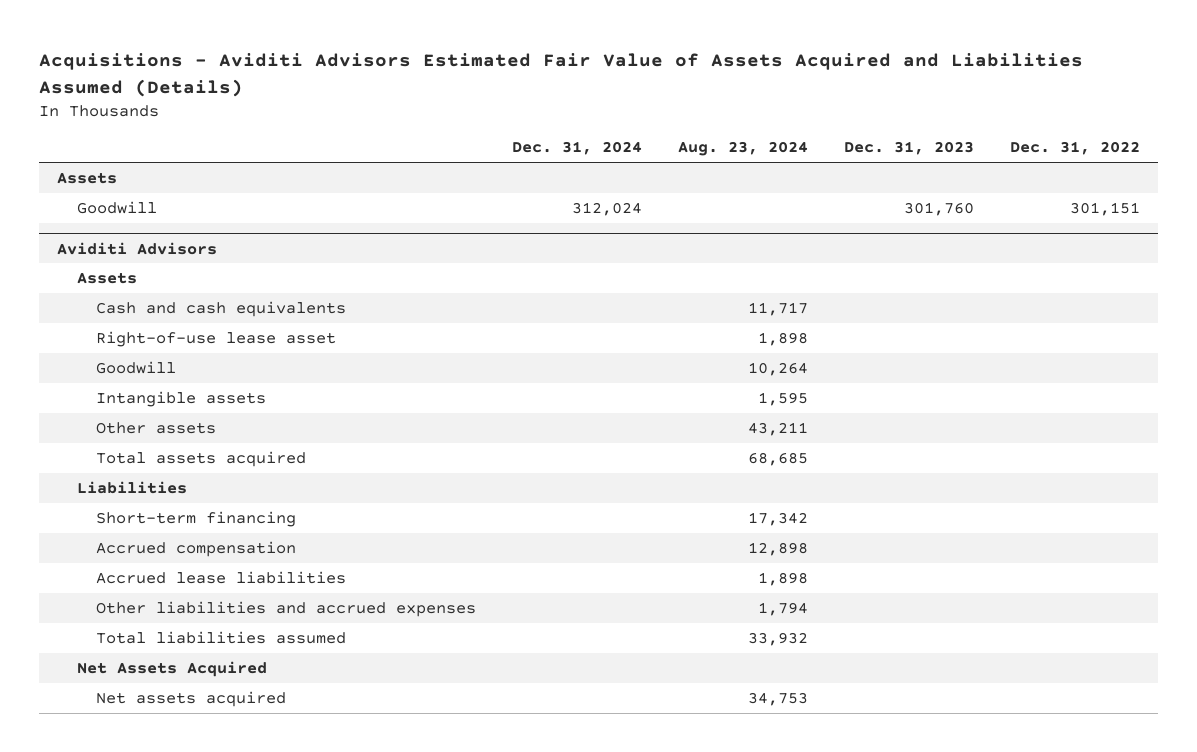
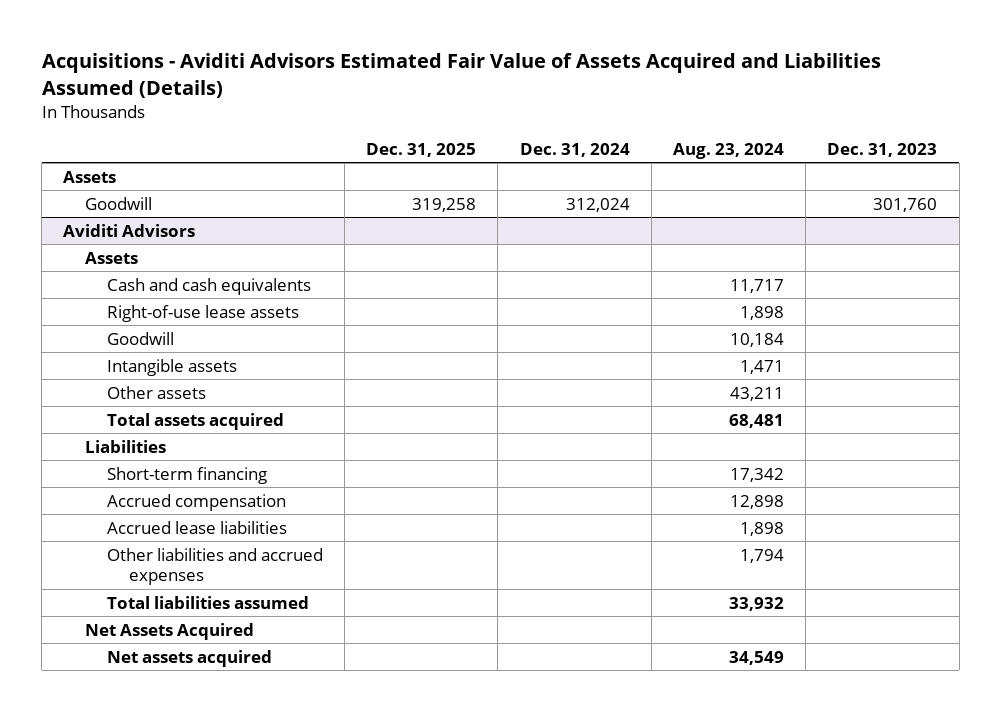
- | Dec. 31, 2024 | Aug. 23, 2024 | Dec. 31, 2023 | Dec. 31, 2022
+ | Dec. 31, 2025 | Dec. 31, 2024 | Aug. 23, 2024 | Dec. 31, 2023
@ Aviditi Advisors
- Right-of-use lease asset | | 1,898 | |
- Goodwill | | 10,264 | |
- Intangible assets | | 1,595 | |
+ Right-of-use lease assets | | | 1,898 |
+ Goodwill | | | 10,184 |
+ Intangible assets | | | 1,471 |
- Total assets acquired | | 68,685 | |
+ Total assets acquired | | | 68,481 |
- Net assets acquired | | 34,753 | |
+ Net assets acquired | | | 34,549 |

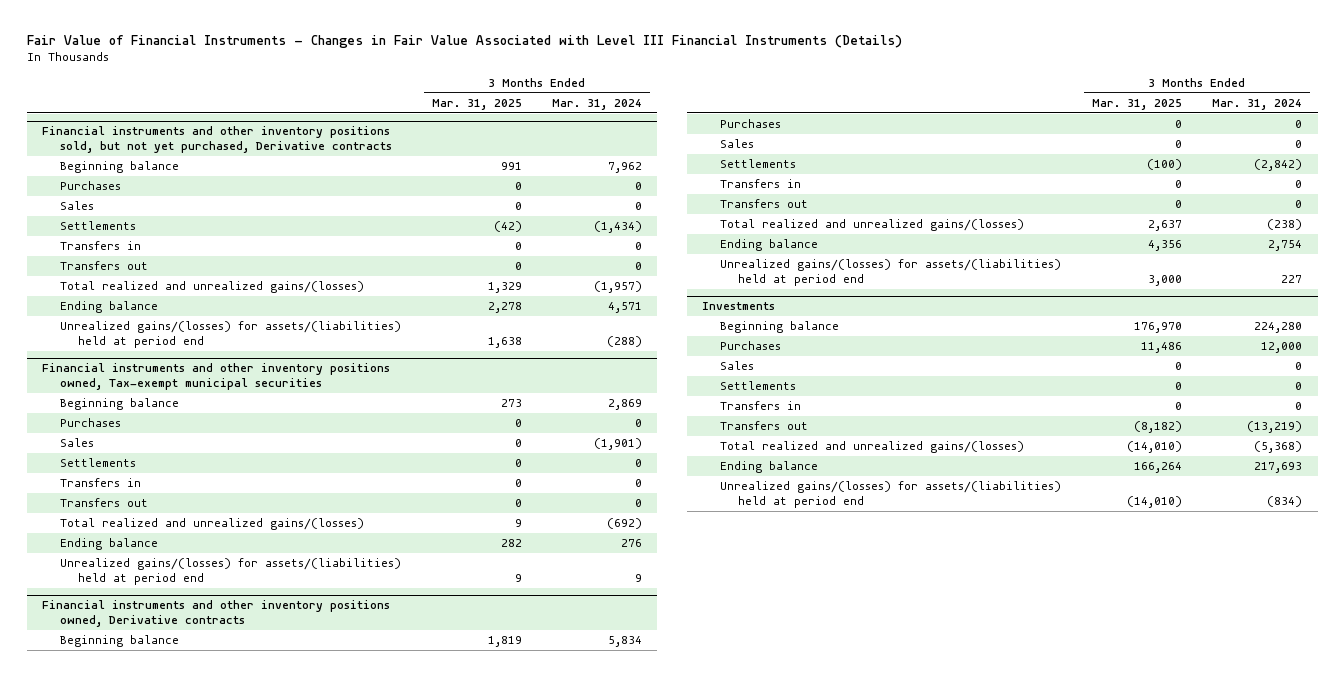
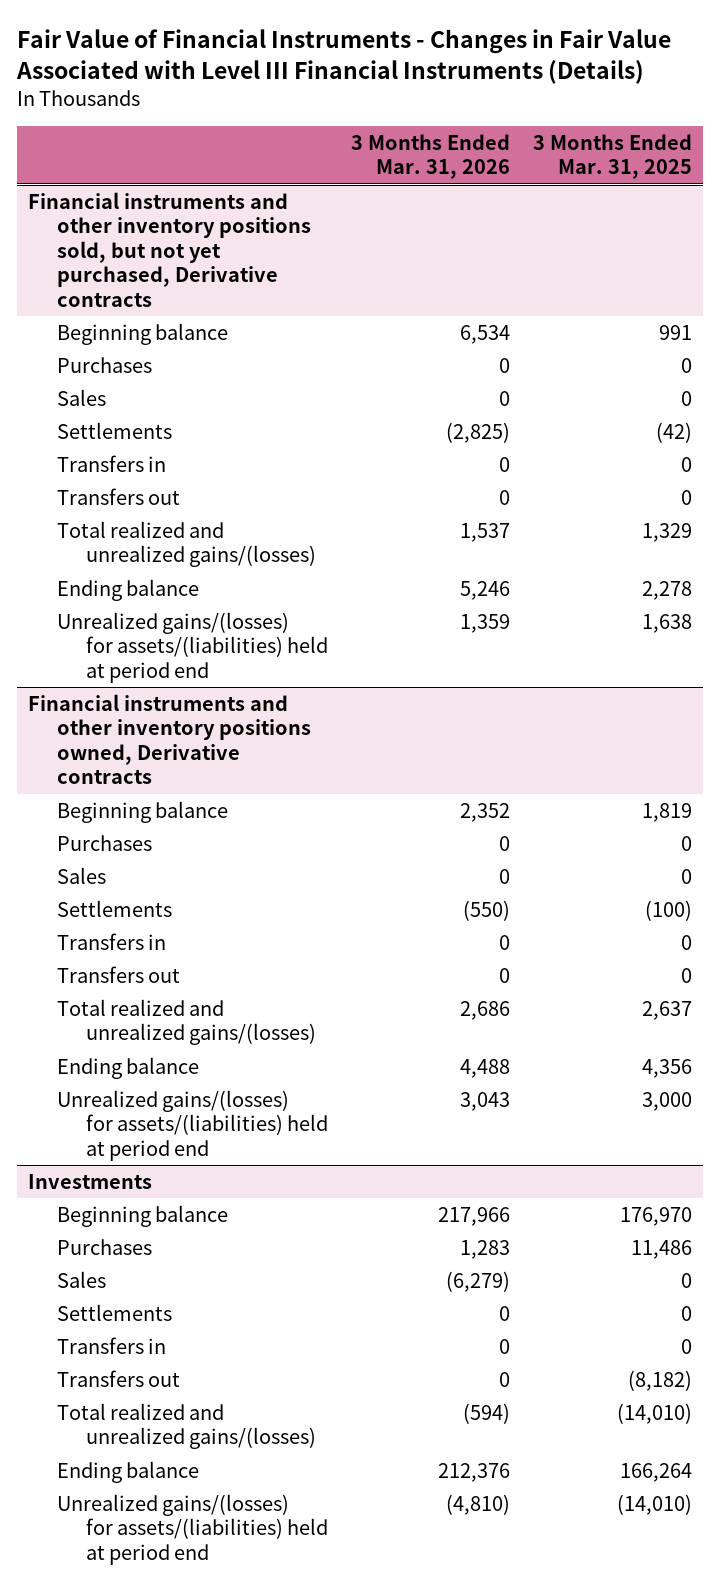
- | 3 Months Ended Mar. 31, 2025 | 3 Months Ended Mar. 31, 2024
+ | 3 Months Ended Mar. 31, 2026 | 3 Months Ended Mar. 31, 2025
- Financial instruments and other inventory positions owned, Tax-exempt municipal securities
- Beginning balance | 273 | 2,869
- Purchases | 0 | 0
- Sales | 0 | (1,901)
- Settlements | 0 | 0
- Transfers in | 0 | 0
- Transfers out | 0 | 0
- Total realized and unrealized gains/(losses) | 9 | (692)
- Ending balance | 282 | 276
- Unrealized gains/(losses) for assets/(liabilities) held at period end | 9 | 9

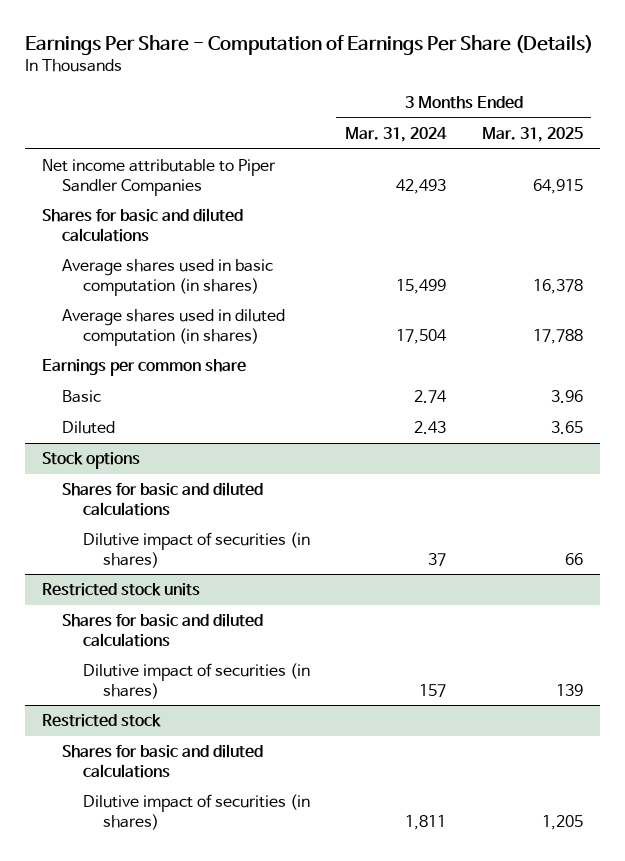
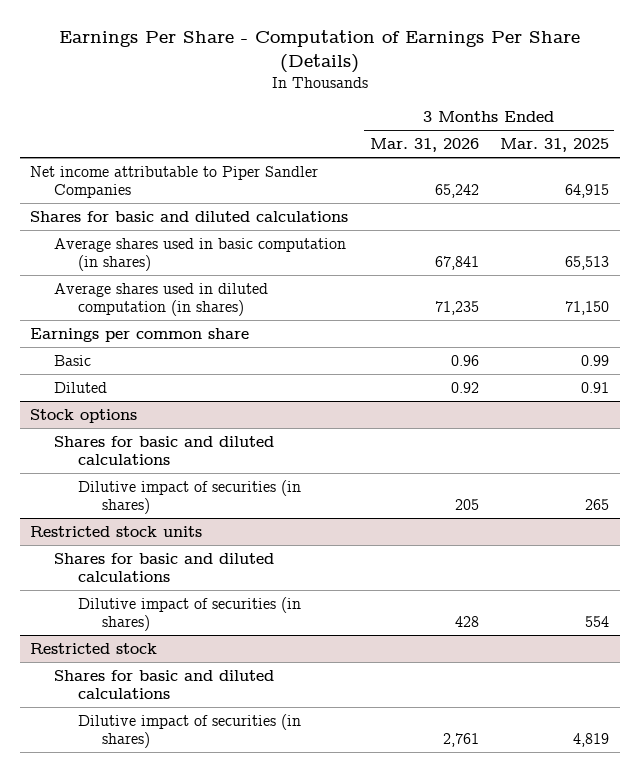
- | 3 Months Ended Mar. 31, 2024 | 3 Months Ended Mar. 31, 2025
+ | 3 Months Ended Mar. 31, 2026 | 3 Months Ended Mar. 31, 2025
- Average shares used in basic computation (in shares) | 15,499 | 16,378
- Average shares used in diluted computation (in shares) | 17,504 | 17,788
+ Average shares used in basic computation (in shares) | 67,841 | 65,513
+ Average shares used in diluted computation (in shares) | 71,235 | 71,150
- Basic | 2.74 | 3.96
- Diluted | 2.43 | 3.65
+ Basic | 0.96 | 0.99
+ Diluted | 0.92 | 0.91
@ Stock options
- Dilutive impact of securities (in shares) | 37 | 66
+ Dilutive impact of securities (in shares) | 205 | 265
@ Restricted stock units
- Dilutive impact of securities (in shares) | 157 | 139
+ Dilutive impact of securities (in shares) | 428 | 554
@ Restricted stock
- Dilutive impact of securities (in shares) | 1,811 | 1,205
+ Dilutive impact of securities (in shares) | 2,761 | 4,819

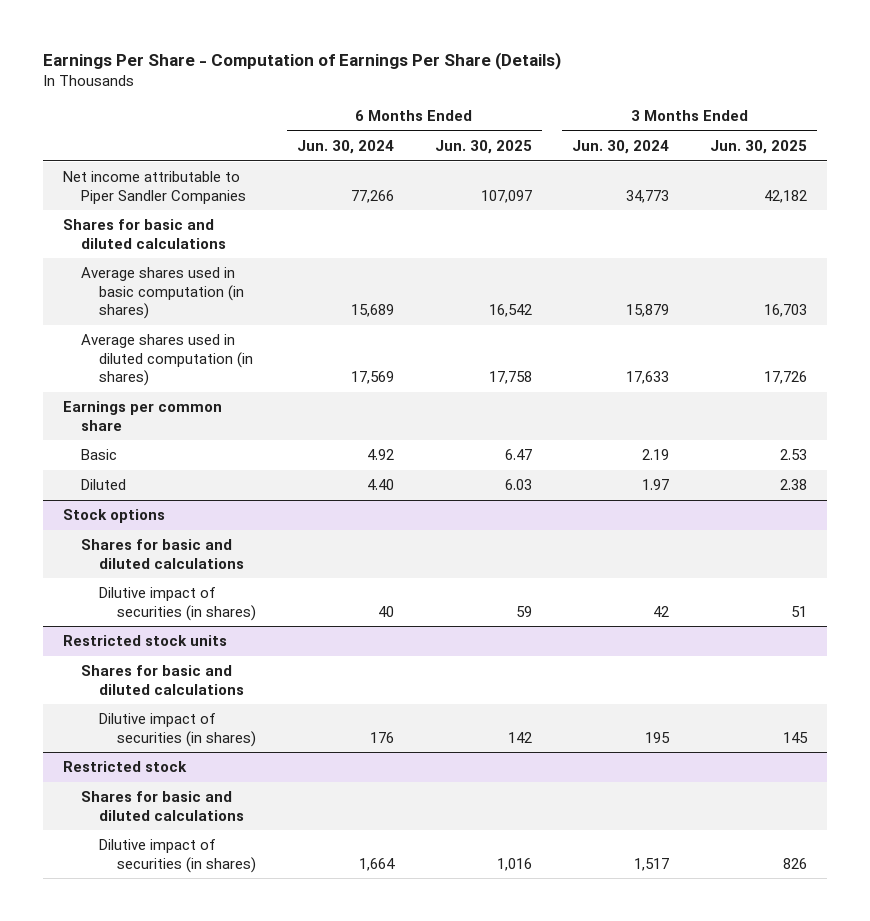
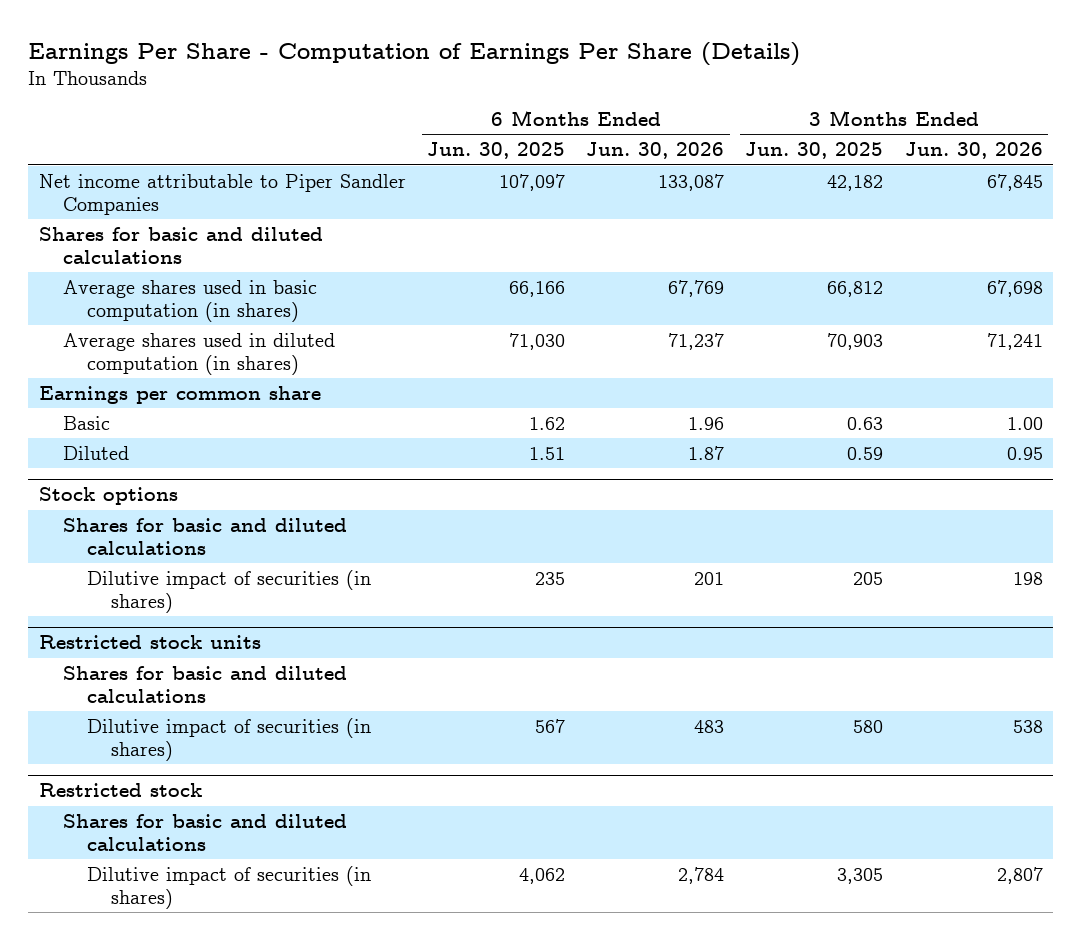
- | 6 Months Ended Jun. 30, 2024 | 6 Months Ended Jun. 30, 2025 | 3 Months Ended Jun. 30, 2024 | 3 Months Ended Jun. 30, 2025
+ | 6 Months Ended Jun. 30, 2025 | 6 Months Ended Jun. 30, 2026 | 3 Months Ended Jun. 30, 2025 | 3 Months Ended Jun. 30, 2026
- Average shares used in basic computation (in shares) | 15,689 | 16,542 | 15,879 | 16,703
- Average shares used in diluted computation (in shares) | 17,569 | 17,758 | 17,633 | 17,726
+ Average shares used in basic computation (in shares) | 66,166 | 67,769 | 66,812 | 67,698
+ Average shares used in diluted computation (in shares) | 71,030 | 71,237 | 70,903 | 71,241
- Basic | 4.92 | 6.47 | 2.19 | 2.53
- Diluted | 4.40 | 6.03 | 1.97 | 2.38
+ Basic | 1.62 | 1.96 | 0.63 | 1.00
+ Diluted | 1.51 | 1.87 | 0.59 | 0.95
@ Stock options
- Dilutive impact of securities (in shares) | 40 | 59 | 42 | 51
+ Dilutive impact of securities (in shares) | 235 | 201 | 205 | 198
@ Restricted stock units
- Dilutive impact of securities (in shares) | 176 | 142 | 195 | 145
+ Dilutive impact of securities (in shares) | 567 | 483 | 580 | 538
@ Restricted stock
- Dilutive impact of securities (in shares) | 1,664 | 1,016 | 1,517 | 826
+ Dilutive impact of securities (in shares) | 4,062 | 2,784 | 3,305 | 2,807

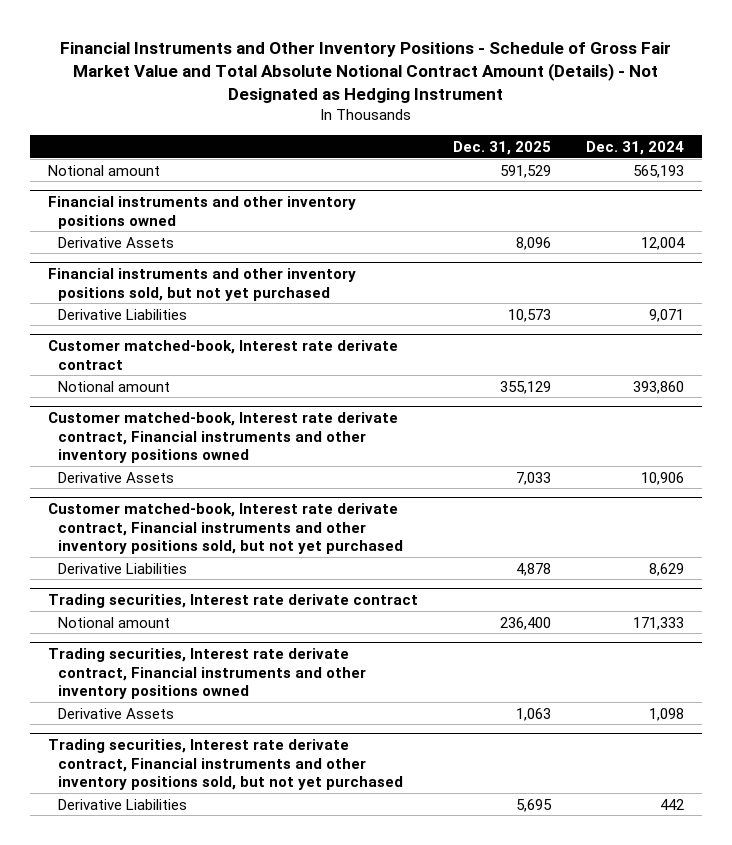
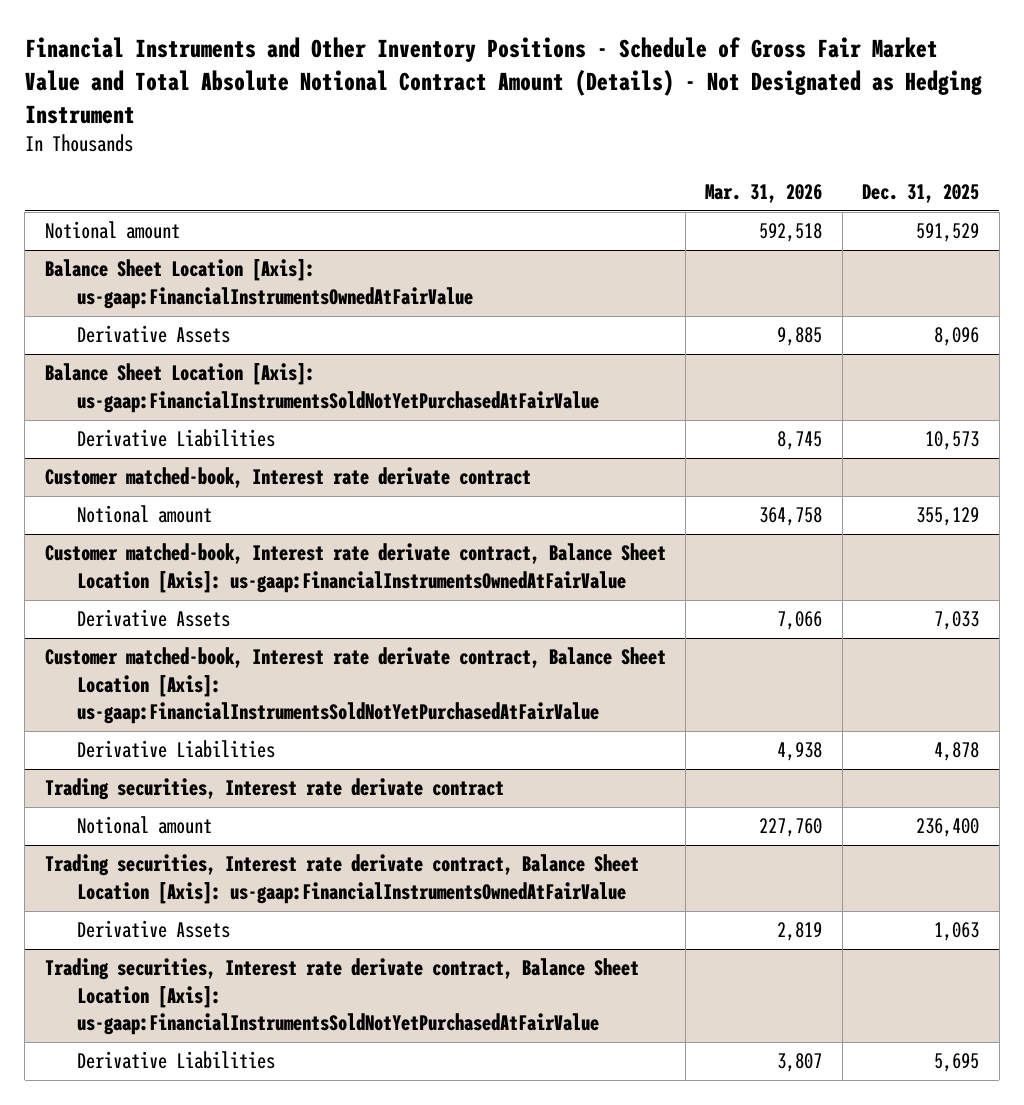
- | Dec. 31, 2025 | Dec. 31, 2024
+ | Mar. 31, 2026 | Dec. 31, 2025
- Financial instruments and other inventory positions owned
+ Balance Sheet Location [Axis]: us-gaap:FinancialInstrumentsOwnedAtFairValue
- Financial instruments and other inventory positions sold, but not yet purchased
+ Balance Sheet Location [Axis]: us-gaap:FinancialInstrumentsSoldNotYetPurchasedAtFairValue
- Customer matched-book, Interest rate derivate contract, Financial instruments and other inventory positions owned
+ Customer matched-book, Interest rate derivate contract, Balance Sheet Location [Axis]: us-gaap:FinancialInstrumentsOwnedAtFairValue
- Customer matched-book, Interest rate derivate contract, Financial instruments and other inventory positions sold, but not yet purchased
+ Customer matched-book, Interest rate derivate contract, Balance Sheet Location [Axis]: us-gaap:FinancialInstrumentsSoldNotYetPurchasedAtFairValue
- Trading securities, Interest rate derivate contract, Financial instruments and other inventory positions owned
+ Trading securities, Interest rate derivate contract, Balance Sheet Location [Axis]: us-gaap:FinancialInstrumentsOwnedAtFairValue
- Trading securities, Interest rate derivate contract, Financial instruments and other inventory positions sold, but not yet purchased
+ Trading securities, Interest rate derivate contract, Balance Sheet Location [Axis]: us-gaap:FinancialInstrumentsSoldNotYetPurchasedAtFairValue

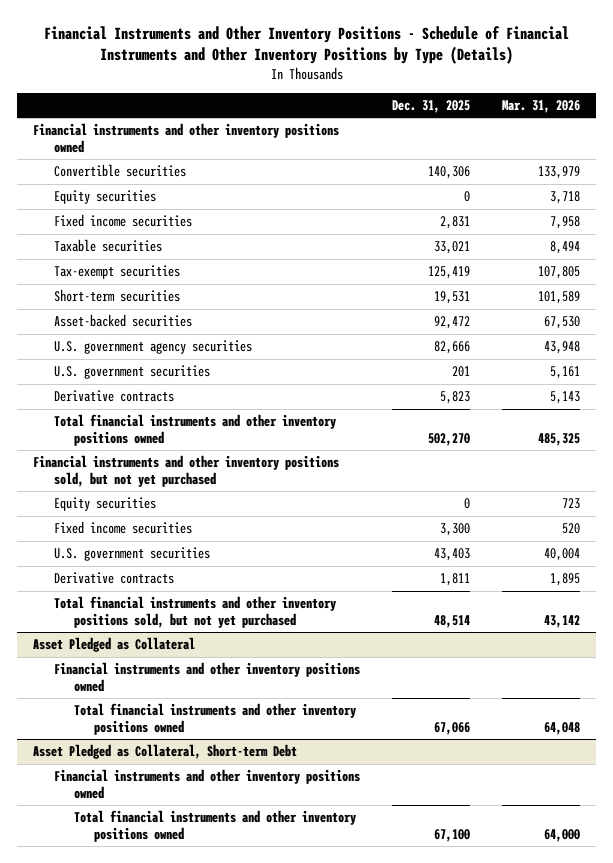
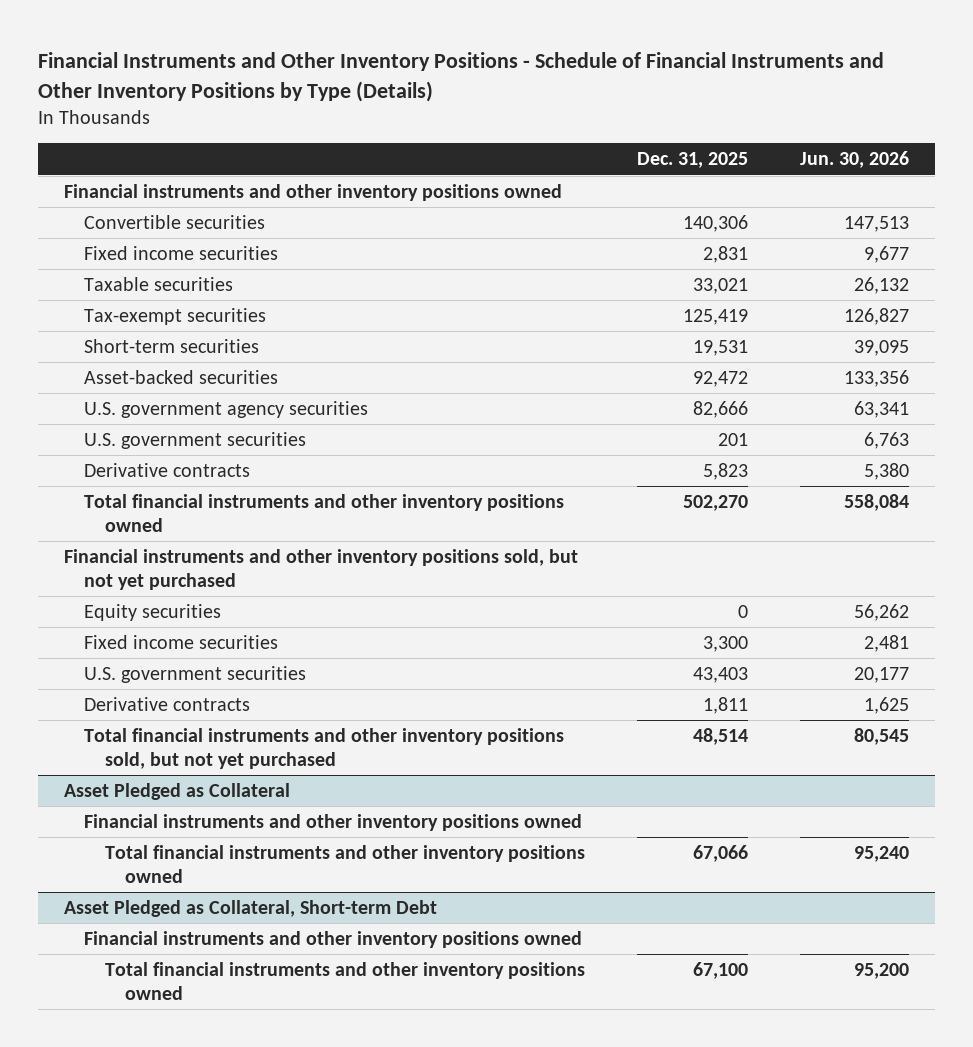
- | Dec. 31, 2025 | Mar. 31, 2026
+ | Dec. 31, 2025 | Jun. 30, 2026
- Equity securities | 0 | 3,718

